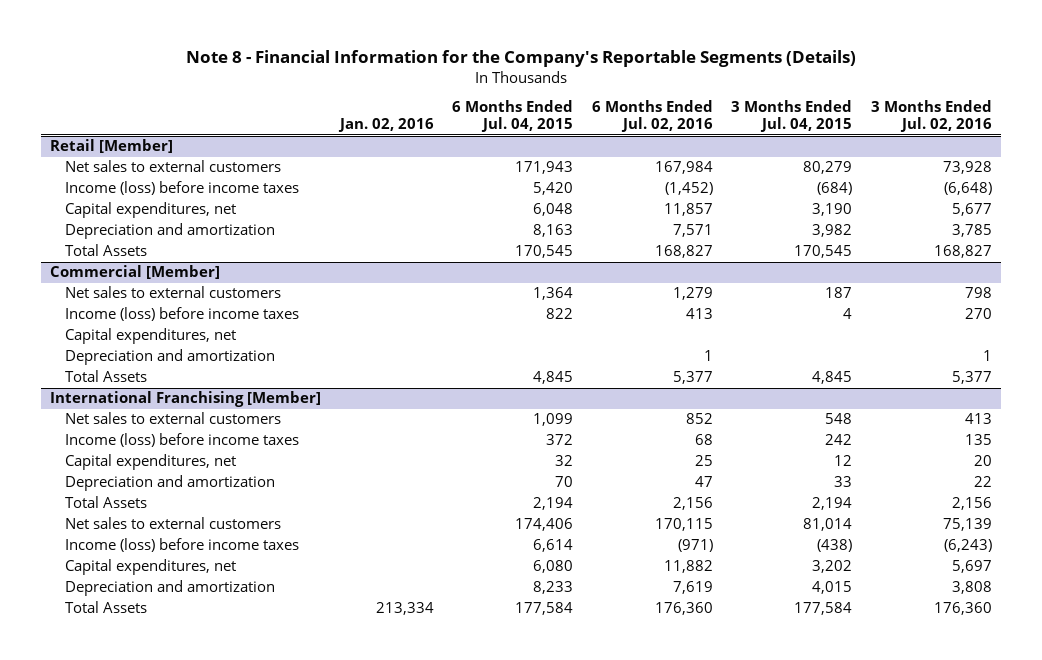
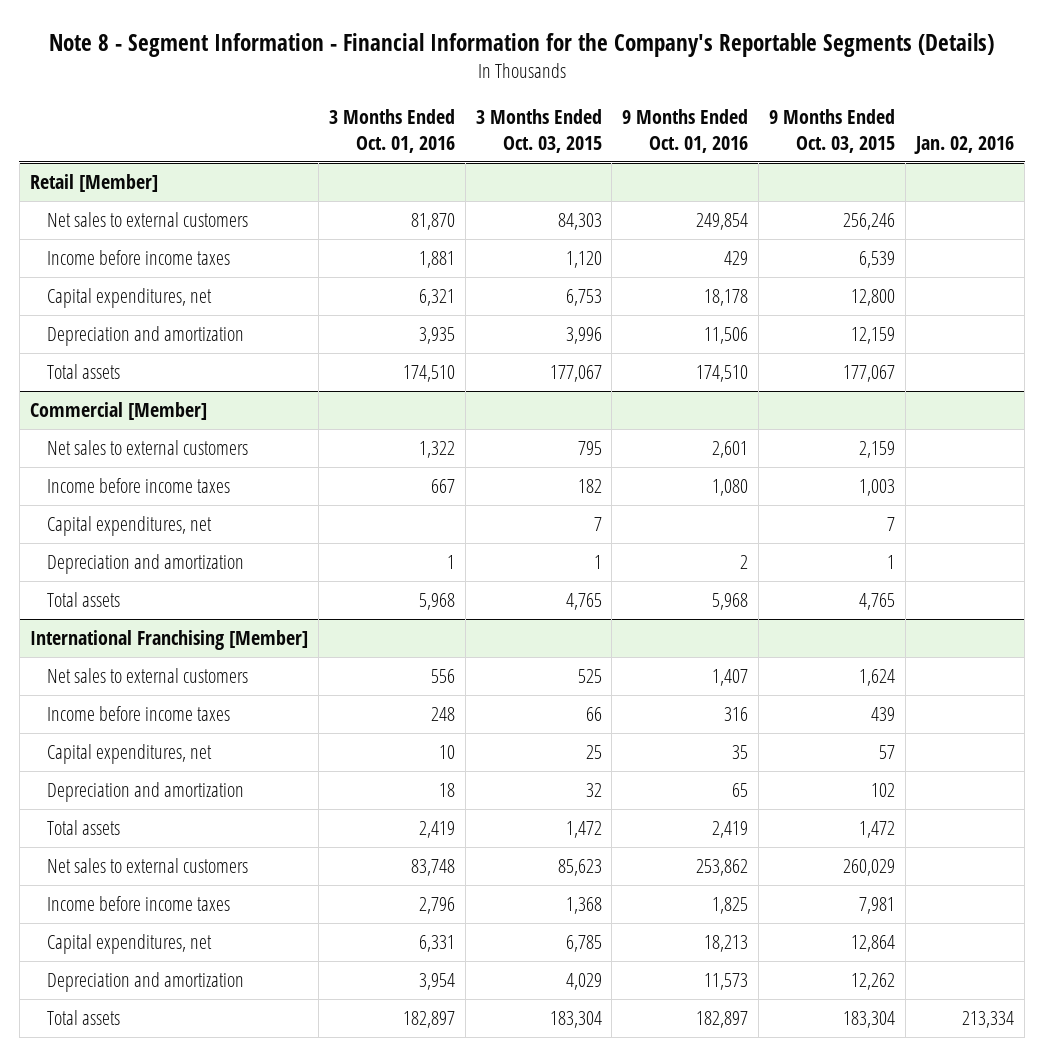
- Note 8 - Financial Information for the Company's Reportable Segments (Details)
+ Note 8 - Segment Information - Financial Information for the Company's Reportable Segments (Details)
- | Jan. 02, 2016 | 6 Months Ended Jul. 04, 2015 | 6 Months Ended Jul. 02, 2016 | 3 Months Ended Jul. 04, 2015 | 3 Months Ended Jul. 02, 2016
+ | 3 Months Ended Oct. 01, 2016 | 3 Months Ended Oct. 03, 2015 | 9 Months Ended Oct. 01, 2016 | 9 Months Ended Oct. 03, 2015 | Jan. 02, 2016
@ Retail [Member]
- Income (loss) before income taxes | | 5,420 | (1,452) | (684) | (6,648)
+ Income before income taxes | 1,881 | 1,120 | 429 | 6,539 |
- Total Assets | | 170,545 | 168,827 | 170,545 | 168,827
+ Total assets | 174,510 | 177,067 | 174,510 | 177,067 |
@ Commercial [Member]
- Income (loss) before income taxes | | 822 | 413 | 4 | 270
+ Income before income taxes | 667 | 182 | 1,080 | 1,003 |
- Total Assets | | 4,845 | 5,377 | 4,845 | 5,377
+ Total assets | 5,968 | 4,765 | 5,968 | 4,765 |
@ International Franchising [Member]
- Income (loss) before income taxes | | 372 | 68 | 242 | 135
+ Income before income taxes | 248 | 66 | 316 | 439 |
- Total Assets | | 2,194 | 2,156 | 2,194 | 2,156
+ Total assets | 2,419 | 1,472 | 2,419 | 1,472 |
- Income (loss) before income taxes | | 6,614 | (971) | (438) | (6,243)
+ Income before income taxes | 2,796 | 1,368 | 1,825 | 7,981 |
- Total Assets | 213,334 | 177,584 | 176,360 | 177,584 | 176,360
+ Total assets | 182,897 | 183,304 | 182,897 | 183,304 | 213,334

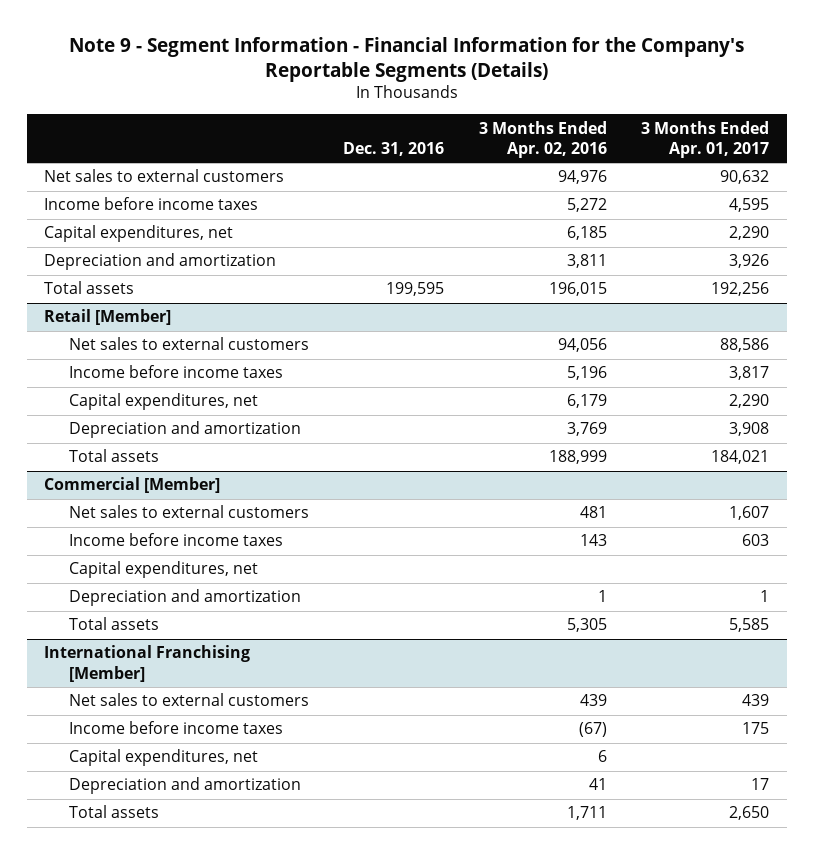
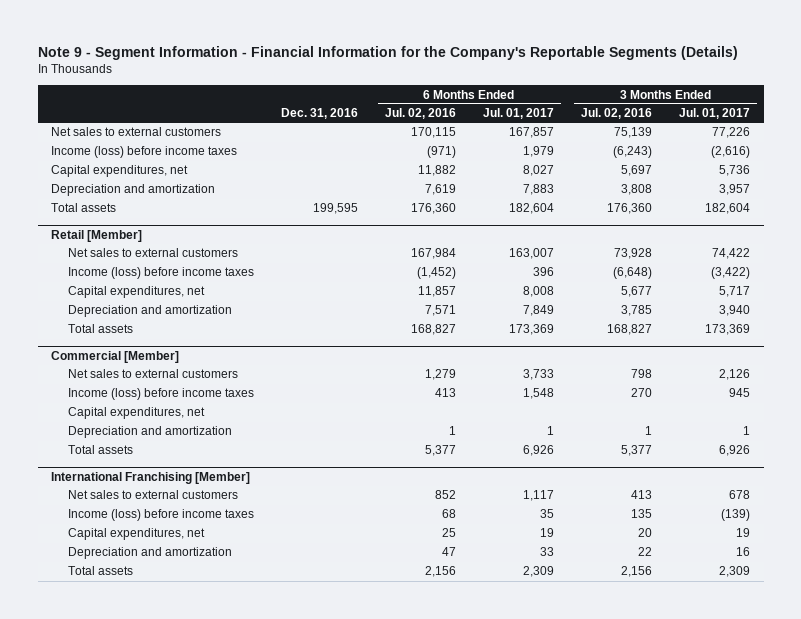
- | Dec. 31, 2016 | 3 Months Ended Apr. 02, 2016 | 3 Months Ended Apr. 01, 2017
+ | Dec. 31, 2016 | 6 Months Ended Jul. 02, 2016 | 6 Months Ended Jul. 01, 2017 | 3 Months Ended Jul. 02, 2016 | 3 Months Ended Jul. 01, 2017
- Income before income taxes | | 5,272 | 4,595
+ Income (loss) before income taxes | | (971) | 1,979 | (6,243) | (2,616)
@ Retail [Member]
- Income before income taxes | | 5,196 | 3,817
+ Income (loss) before income taxes | | (1,452) | 396 | (6,648) | (3,422)
@ Commercial [Member]
- Income before income taxes | | 143 | 603
+ Income (loss) before income taxes | | 413 | 1,548 | 270 | 945
@ International Franchising [Member]
- Income before income taxes | | (67) | 175
+ Income (loss) before income taxes | | 68 | 35 | 135 | (139)

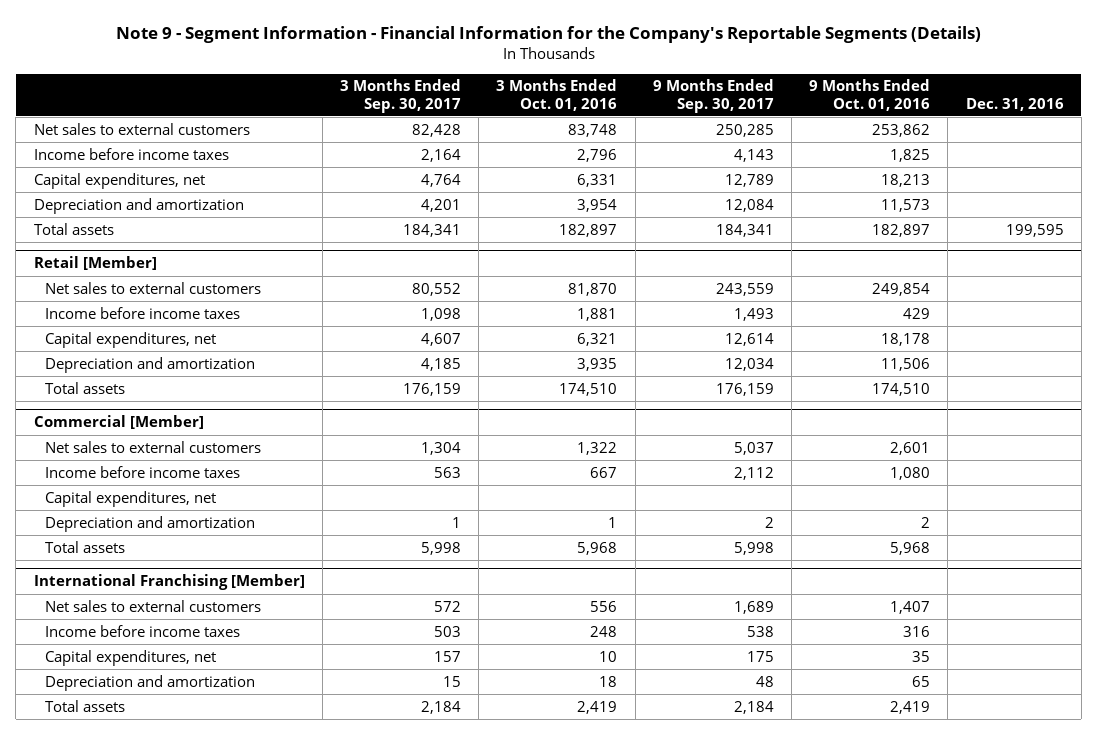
- | Dec. 31, 2016 | 6 Months Ended Jul. 02, 2016 | 6 Months Ended Jul. 01, 2017 | 3 Months Ended Jul. 02, 2016 | 3 Months Ended Jul. 01, 2017
+ | 3 Months Ended Sep. 30, 2017 | 3 Months Ended Oct. 01, 2016 | 9 Months Ended Sep. 30, 2017 | 9 Months Ended Oct. 01, 2016 | Dec. 31, 2016
- Income (loss) before income taxes | | (971) | 1,979 | (6,243) | (2,616)
+ Income before income taxes | 2,164 | 2,796 | 4,143 | 1,825 |
@ Retail [Member]
- Income (loss) before income taxes | | (1,452) | 396 | (6,648) | (3,422)
+ Income before income taxes | 1,098 | 1,881 | 1,493 | 429 |
@ Commercial [Member]
- Income (loss) before income taxes | | 413 | 1,548 | 270 | 945
+ Income before income taxes | 563 | 667 | 2,112 | 1,080 |
@ International Franchising [Member]
- Income (loss) before income taxes | | 68 | 35 | 135 | (139)
+ Income before income taxes | 503 | 248 | 538 | 316 |

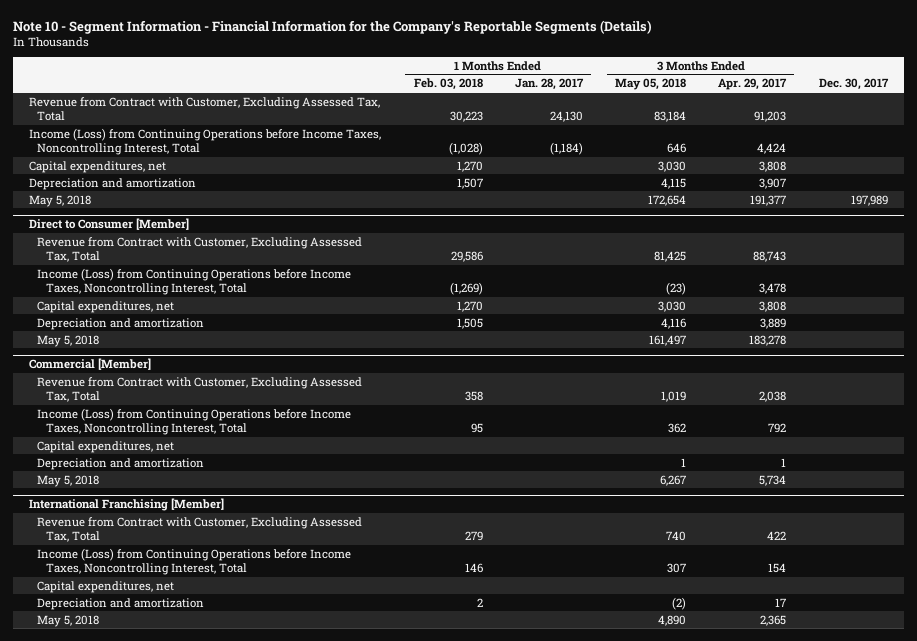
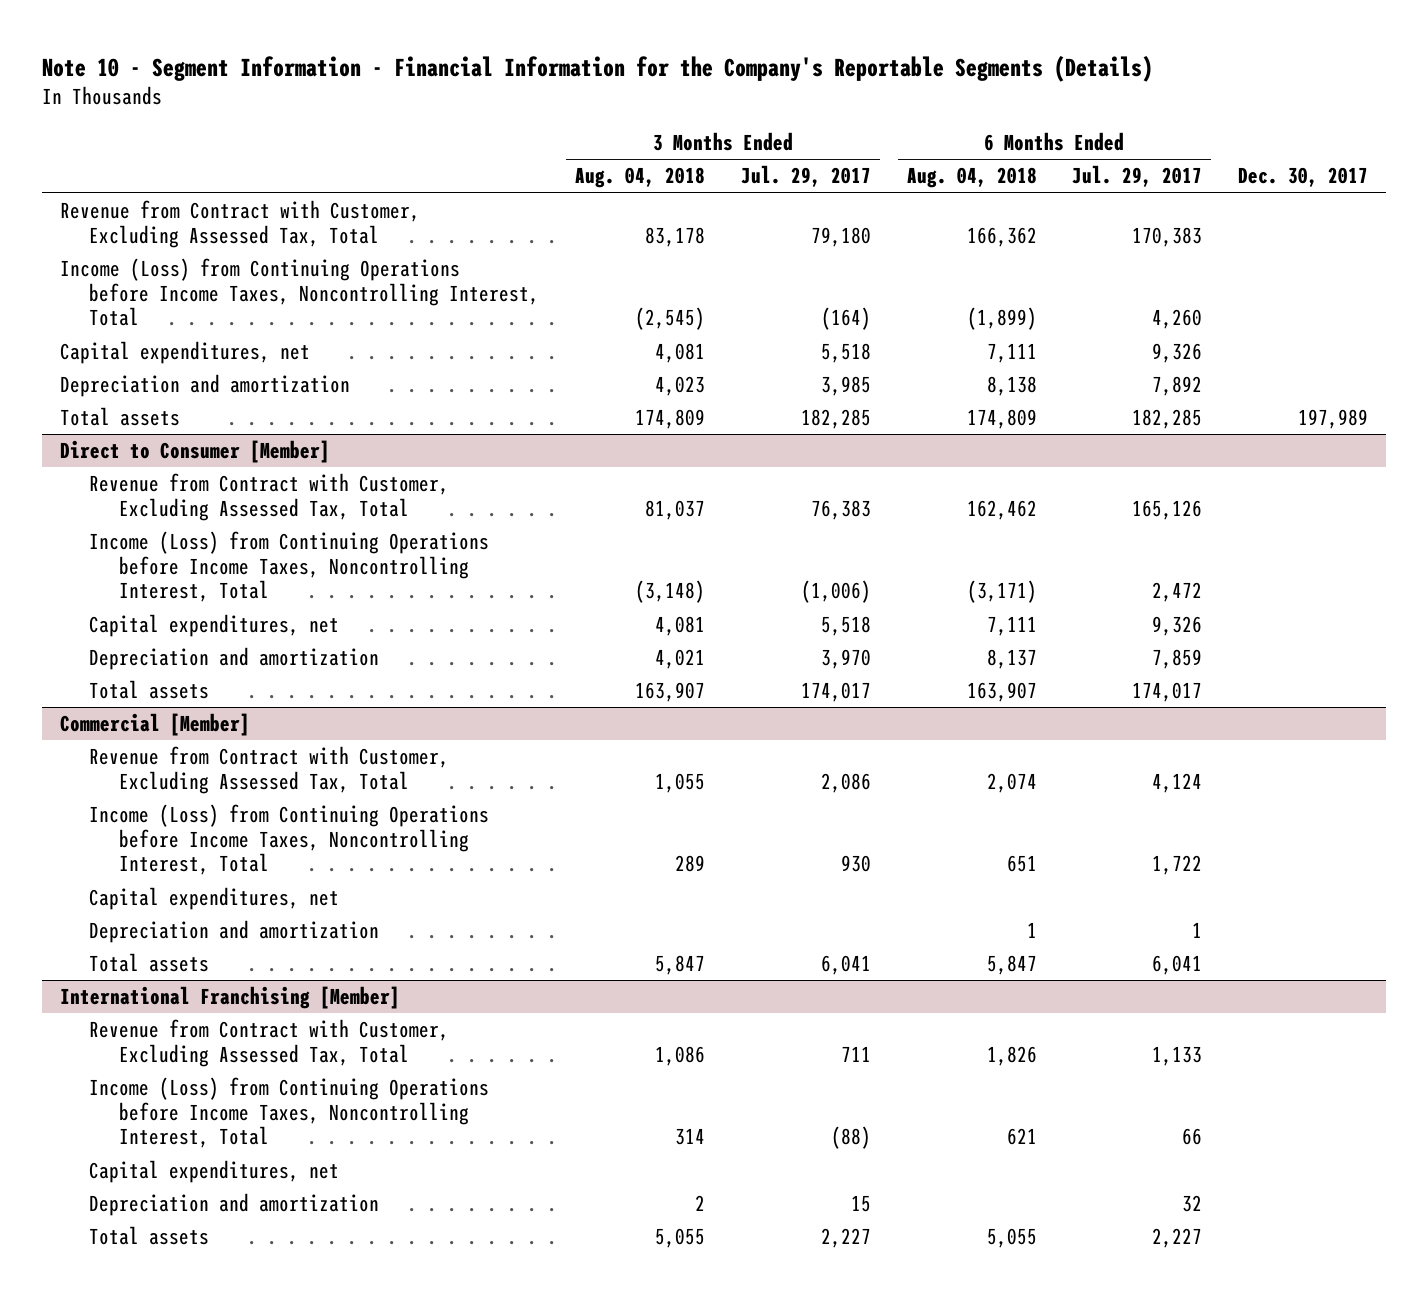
- | 1 Months Ended Feb. 03, 2018 | 1 Months Ended Jan. 28, 2017 | 3 Months Ended May 05, 2018 | 3 Months Ended Apr. 29, 2017 | Dec. 30, 2017
+ | 3 Months Ended Aug. 04, 2018 | 3 Months Ended Jul. 29, 2017 | 6 Months Ended Aug. 04, 2018 | 6 Months Ended Jul. 29, 2017 | Dec. 30, 2017
- May 5, 2018 | | | 172,654 | 191,377 | 197,989
+ Total assets | 174,809 | 182,285 | 174,809 | 182,285 | 197,989
@ Direct to Consumer [Member]
- May 5, 2018 | | | 161,497 | 183,278 |
+ Total assets | 163,907 | 174,017 | 163,907 | 174,017 |
@ Commercial [Member]
- May 5, 2018 | | | 6,267 | 5,734 |
+ Total assets | 5,847 | 6,041 | 5,847 | 6,041 |
@ International Franchising [Member]
- May 5, 2018 | | | 4,890 | 2,365 |
+ Total assets | 5,055 | 2,227 | 5,055 | 2,227 |

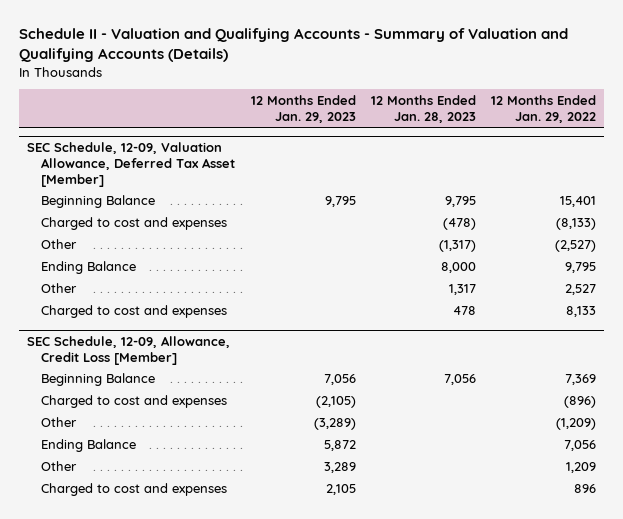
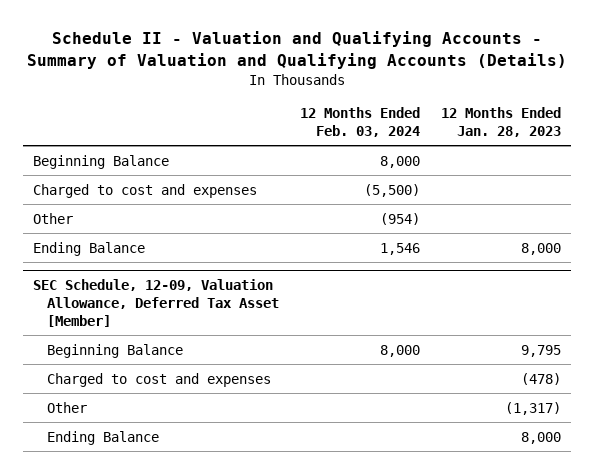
- | 12 Months Ended Jan. 29, 2023 | 12 Months Ended Jan. 28, 2023 | 12 Months Ended Jan. 29, 2022
+ | 12 Months Ended Feb. 03, 2024 | 12 Months Ended Jan. 28, 2023
+ Beginning Balance | 8,000 |
+ Charged to cost and expenses | (5,500) |
+ Other | (954) |
+ Ending Balance | 1,546 | 8,000
@ SEC Schedule, 12-09, Valuation Allowance, Deferred Tax Asset [Member]
- Other | | 1,317 | 2,527
- Charged to cost and expenses | | 478 | 8,133
- SEC Schedule, 12-09, Allowance, Credit Loss [Member]
- Beginning Balance | 7,056 | 7,056 | 7,369
- Charged to cost and expenses | (2,105) | | (896)
- Other | (3,289) | | (1,209)
- Ending Balance | 5,872 | | 7,056
- Other | 3,289 | | 1,209
- Charged to cost and expenses | 2,105 | | 896

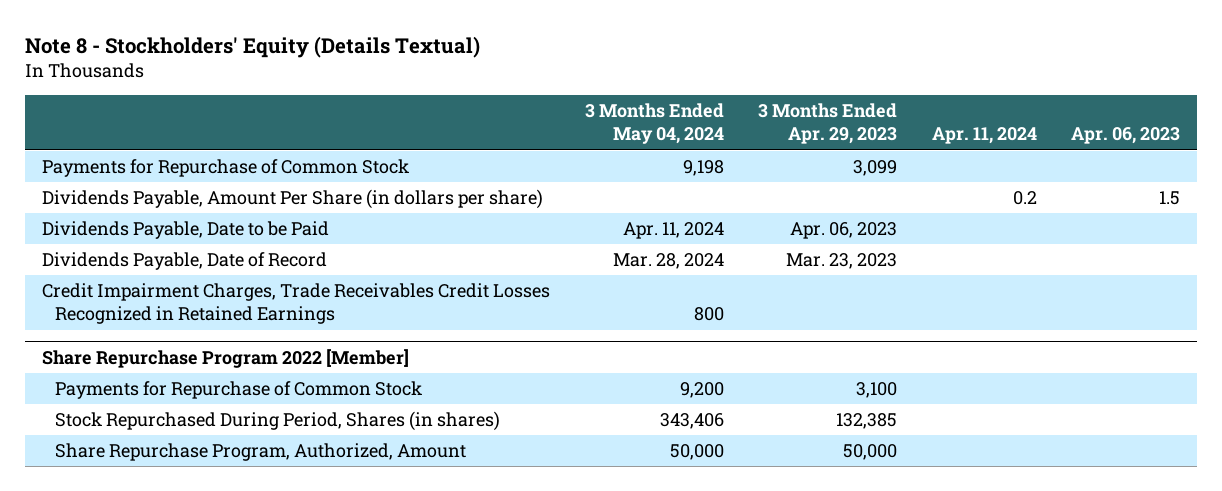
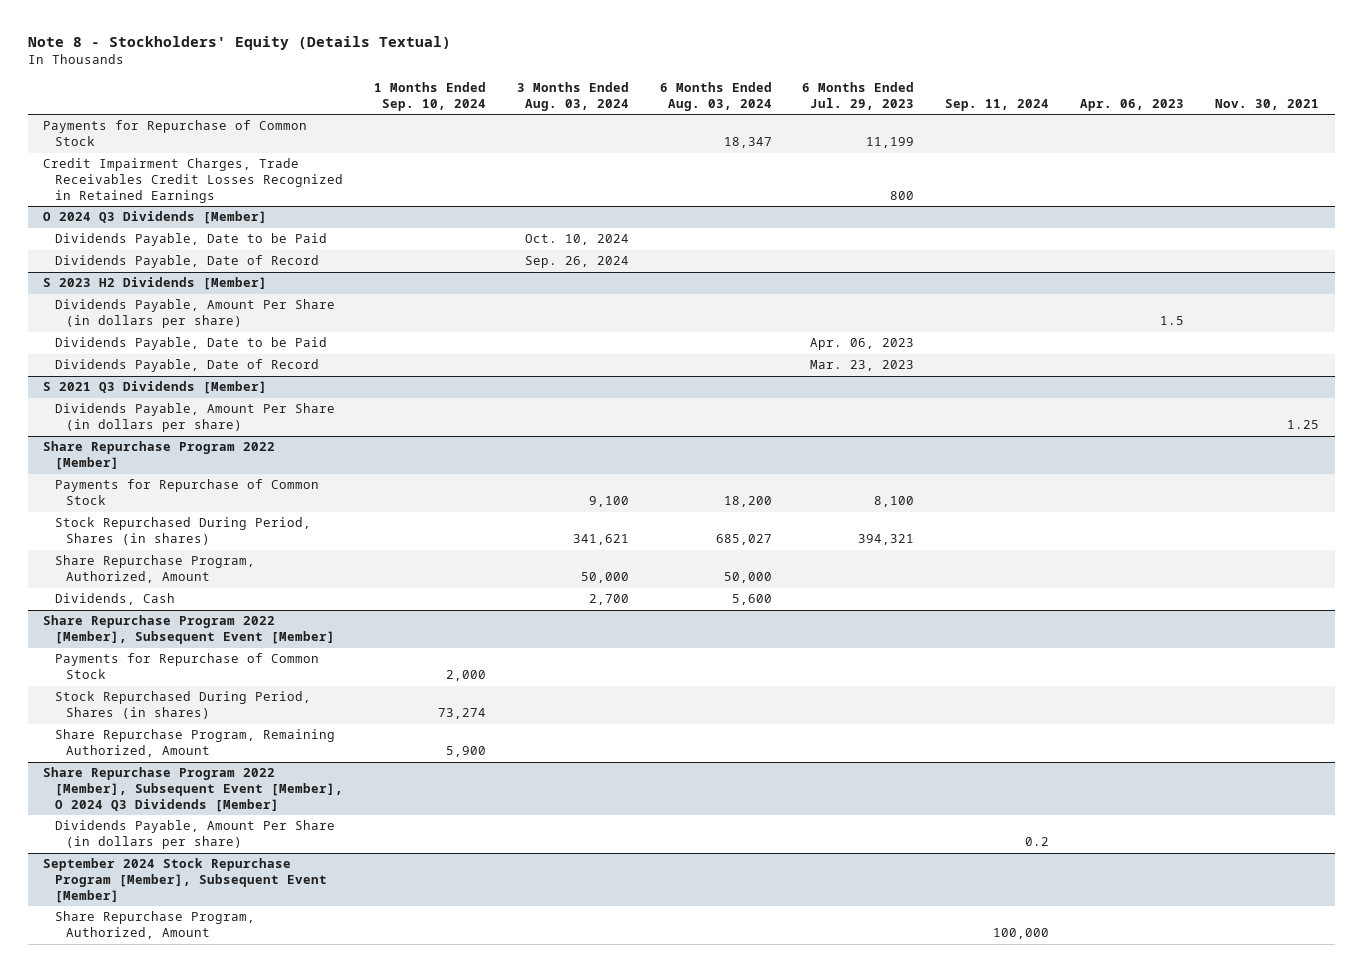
- | 3 Months Ended May 04, 2024 | 3 Months Ended Apr. 29, 2023 | Apr. 11, 2024 | Apr. 06, 2023
+ | 1 Months Ended Sep. 10, 2024 | 3 Months Ended Aug. 03, 2024 | 6 Months Ended Aug. 03, 2024 | 6 Months Ended Jul. 29, 2023 | Sep. 11, 2024 | Apr. 06, 2023 | Nov. 30, 2021
- Dividends Payable, Amount Per Share (in dollars per share) | | | 0.2 | 1.5
- Dividends Payable, Date to be Paid | Apr. 11, 2024 | Apr. 06, 2023 | |
- Dividends Payable, Date of Record | Mar. 28, 2024 | Mar. 23, 2023 | |
+ O 2024 Q3 Dividends [Member]
+ Dividends Payable, Date to be Paid | | Oct. 10, 2024 | | | | |
+ Dividends Payable, Date of Record | | Sep. 26, 2024 | | | | |
+ S 2023 H2 Dividends [Member]
+ Dividends Payable, Amount Per Share (in dollars per share) | | | | | | 1.5 |
+ Dividends Payable, Date to be Paid | | | | Apr. 06, 2023 | | |
+ Dividends Payable, Date of Record | | | | Mar. 23, 2023 | | |
+ S 2021 Q3 Dividends [Member]
+ Dividends Payable, Amount Per Share (in dollars per share) | | | | | | | 1.25
@ Share Repurchase Program 2022 [Member]
+ Dividends, Cash | | 2,700 | 5,600 | | | |
+ Share Repurchase Program 2022 [Member], Subsequent Event [Member]
+ Payments for Repurchase of Common Stock | 2,000 | | | | | |
+ Stock Repurchased During Period, Shares (in shares) | 73,274 | | | | | |
+ Share Repurchase Program, Remaining Authorized, Amount | 5,900 | | | | | |
+ Share Repurchase Program 2022 [Member], Subsequent Event [Member], O 2024 Q3 Dividends [Member]
+ Dividends Payable, Amount Per Share (in dollars per share) | | | | | 0.2 | |
+ September 2024 Stock Repurchase Program [Member], Subsequent Event [Member]
+ Share Repurchase Program, Authorized, Amount | | | | | 100,000 | |

